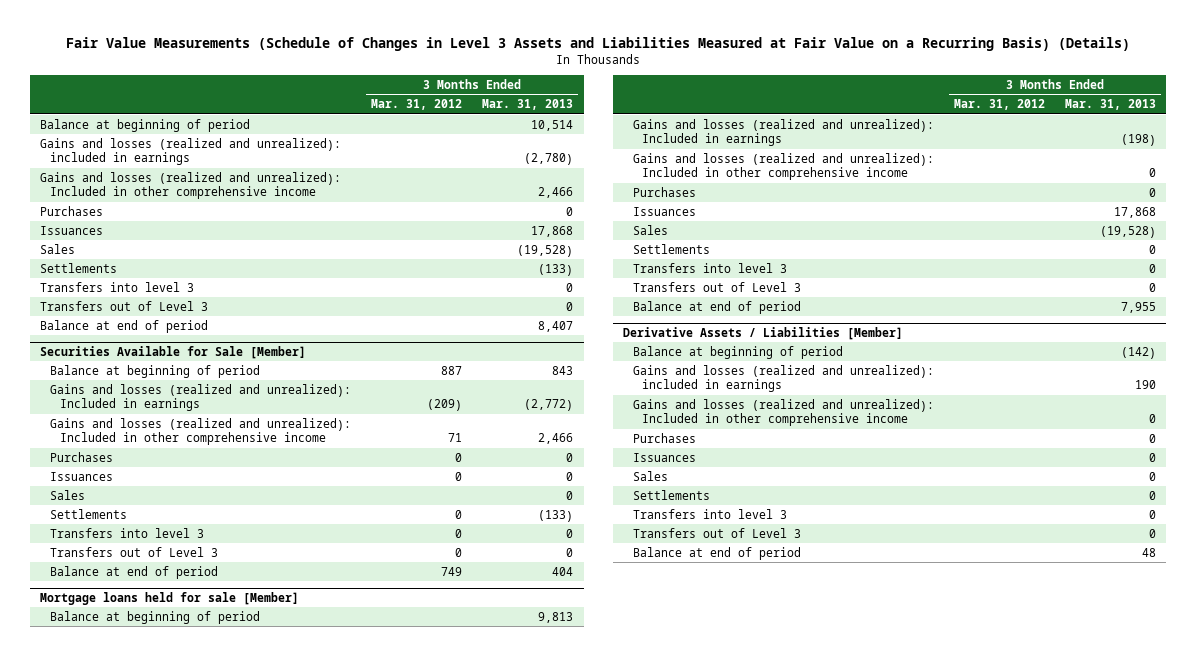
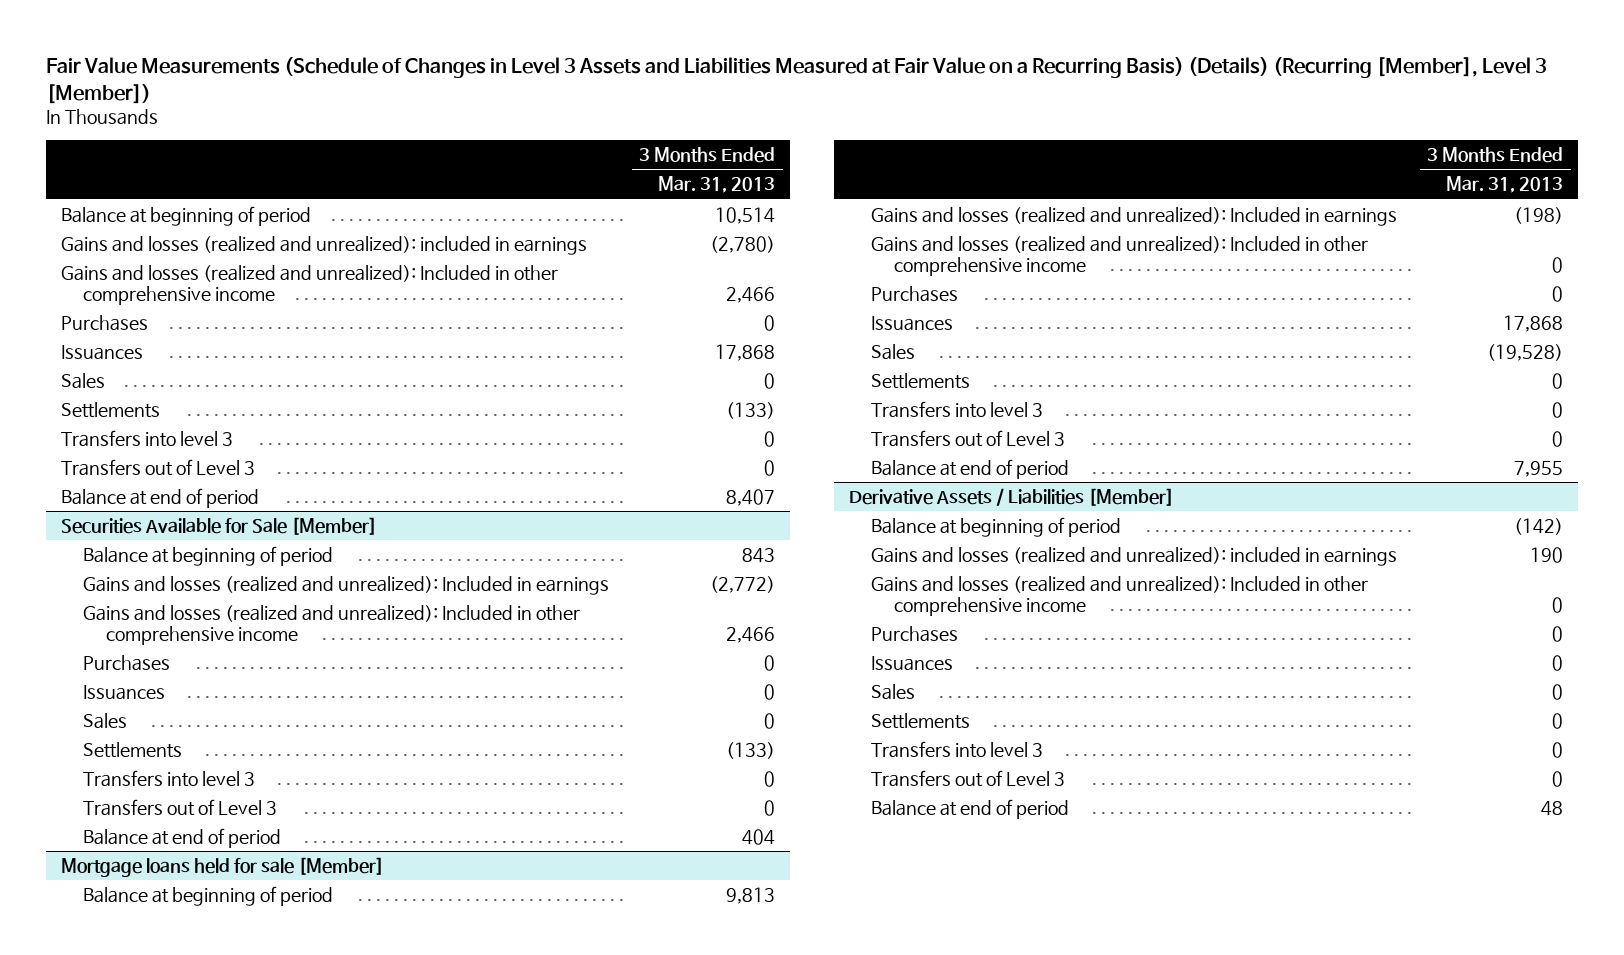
- Fair Value Measurements (Schedule of Changes in Level 3 Assets and Liabilities Measured at Fair Value on a Recurring Basis) (Details)
+ Fair Value Measurements (Schedule of Changes in Level 3 Assets and Liabilities Measured at Fair Value on a Recurring Basis) (Details) (Recurring [Member], Level 3 [Member])
- | 3 Months Ended Mar. 31, 2012 | 3 Months Ended Mar. 31, 2013
+ | 3 Months Ended Mar. 31, 2013
- Sales | | (19,528)
+ Sales | 0

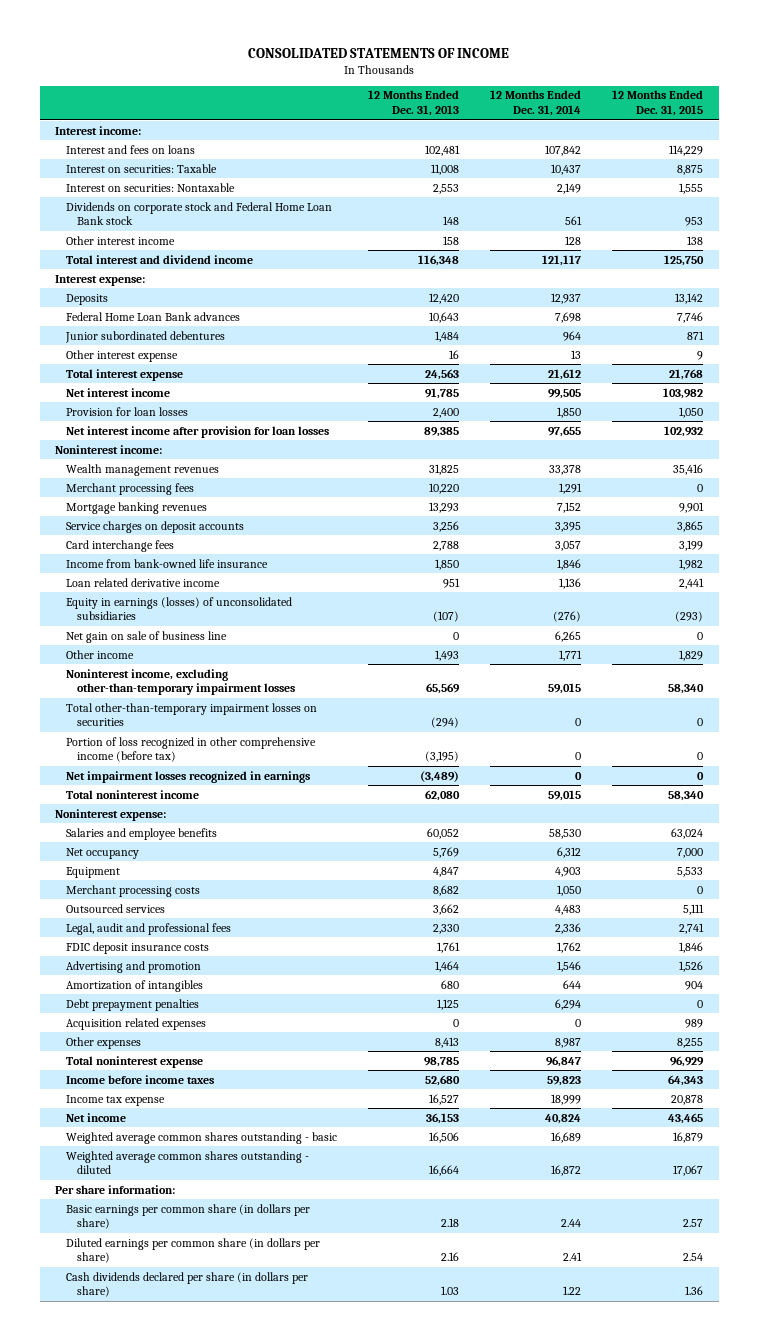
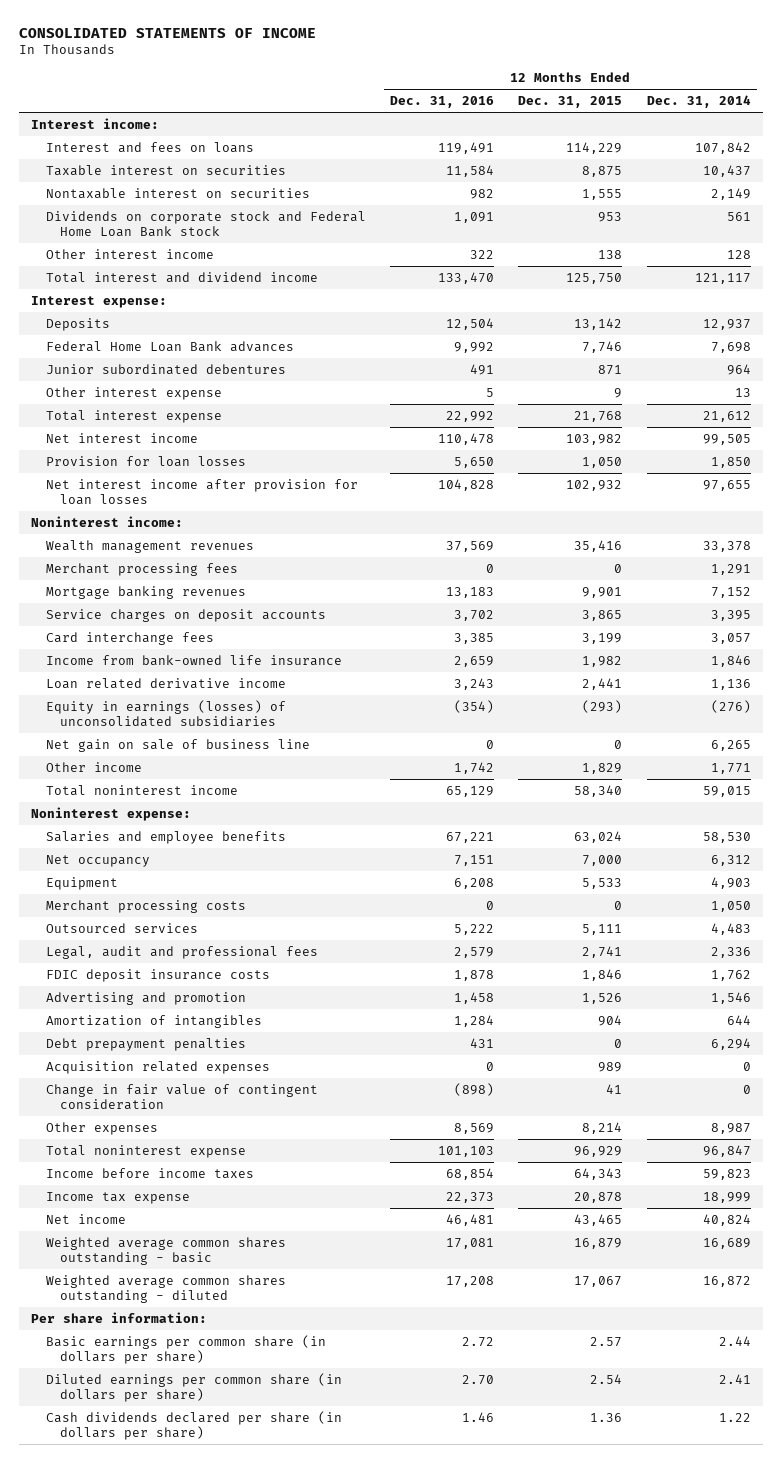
- | 12 Months Ended Dec. 31, 2013 | 12 Months Ended Dec. 31, 2014 | 12 Months Ended Dec. 31, 2015
+ | 12 Months Ended Dec. 31, 2016 | 12 Months Ended Dec. 31, 2015 | 12 Months Ended Dec. 31, 2014
- Interest on securities: Taxable | 11,008 | 10,437 | 8,875
- Interest on securities: Nontaxable | 2,553 | 2,149 | 1,555
+ Taxable interest on securities | 11,584 | 8,875 | 10,437
+ Nontaxable interest on securities | 982 | 1,555 | 2,149
- Noninterest income, excluding other-than-temporary impairment losses | 65,569 | 59,015 | 58,340
- Total other-than-temporary impairment losses on securities | (294) | 0 | 0
- Portion of loss recognized in other comprehensive income (before tax) | (3,195) | 0 | 0
- Net impairment losses recognized in earnings | (3,489) | 0 | 0
- Other expenses | 8,413 | 8,987 | 8,255
+ Change in fair value of contingent consideration | (898) | 41 | 0
+ Other expenses | 8,569 | 8,214 | 8,987

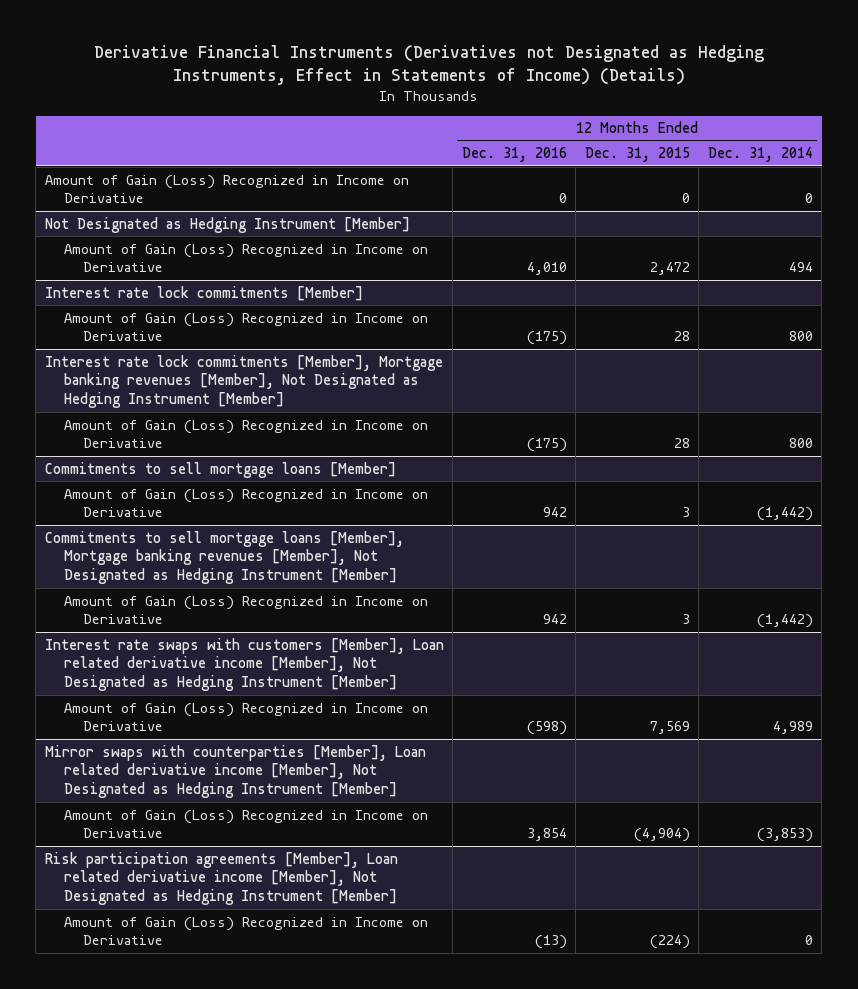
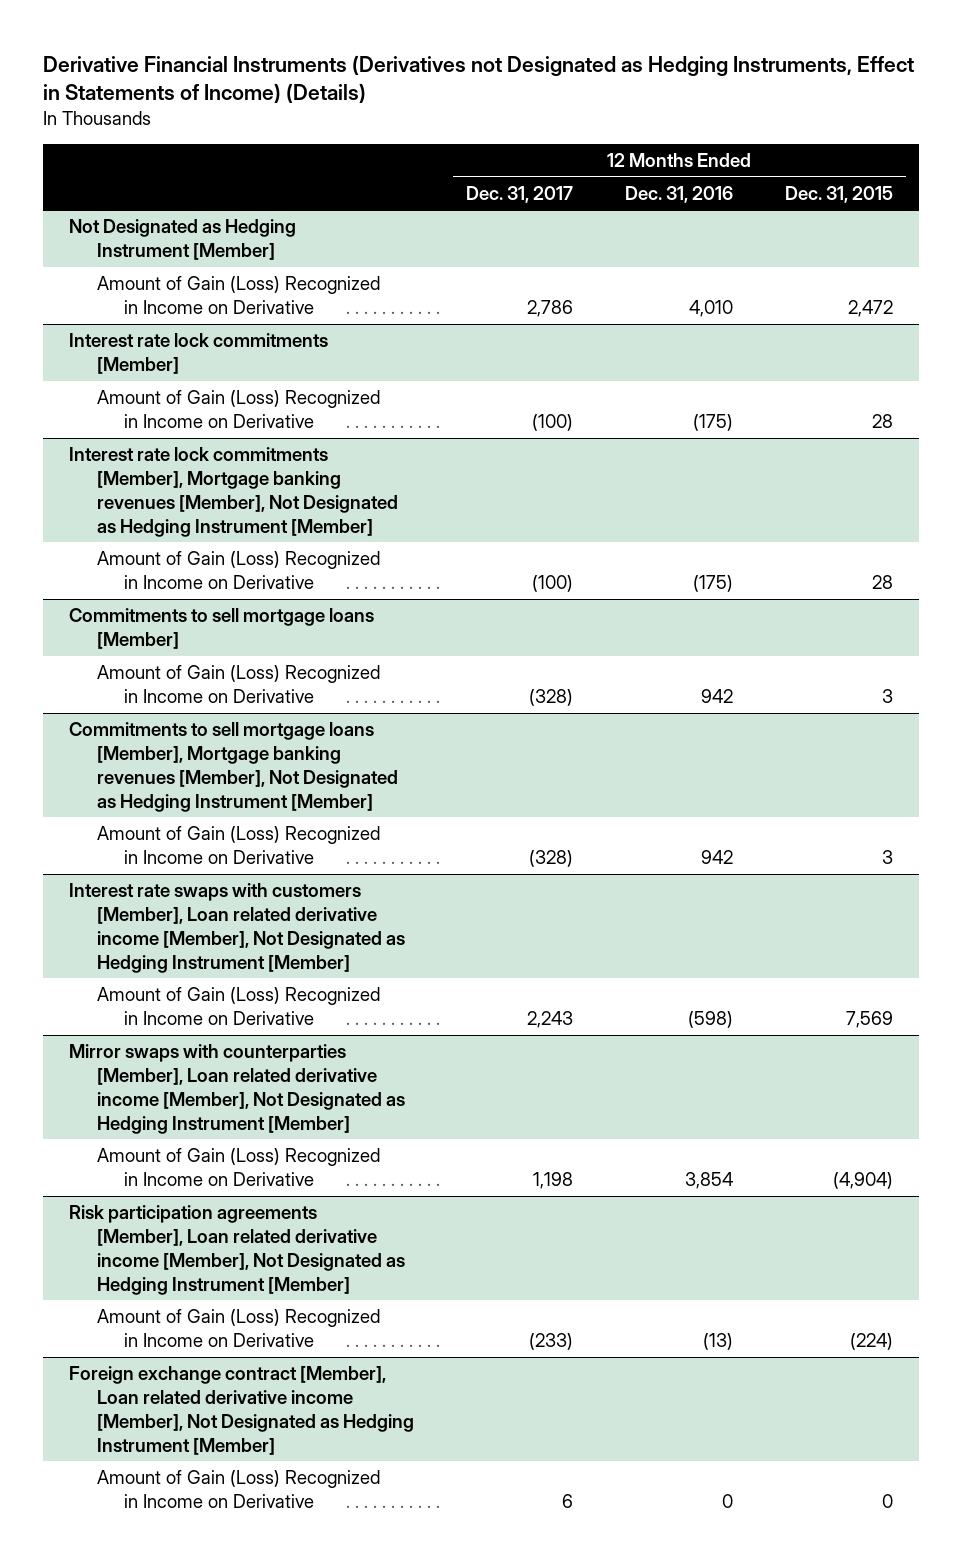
- | 12 Months Ended Dec. 31, 2016 | 12 Months Ended Dec. 31, 2015 | 12 Months Ended Dec. 31, 2014
+ | 12 Months Ended Dec. 31, 2017 | 12 Months Ended Dec. 31, 2016 | 12 Months Ended Dec. 31, 2015
- Amount of Gain (Loss) Recognized in Income on Derivative | 0 | 0 | 0
+ Foreign exchange contract [Member], Loan related derivative income [Member], Not Designated as Hedging Instrument [Member]
+ Amount of Gain (Loss) Recognized in Income on Derivative | 6 | 0 | 0

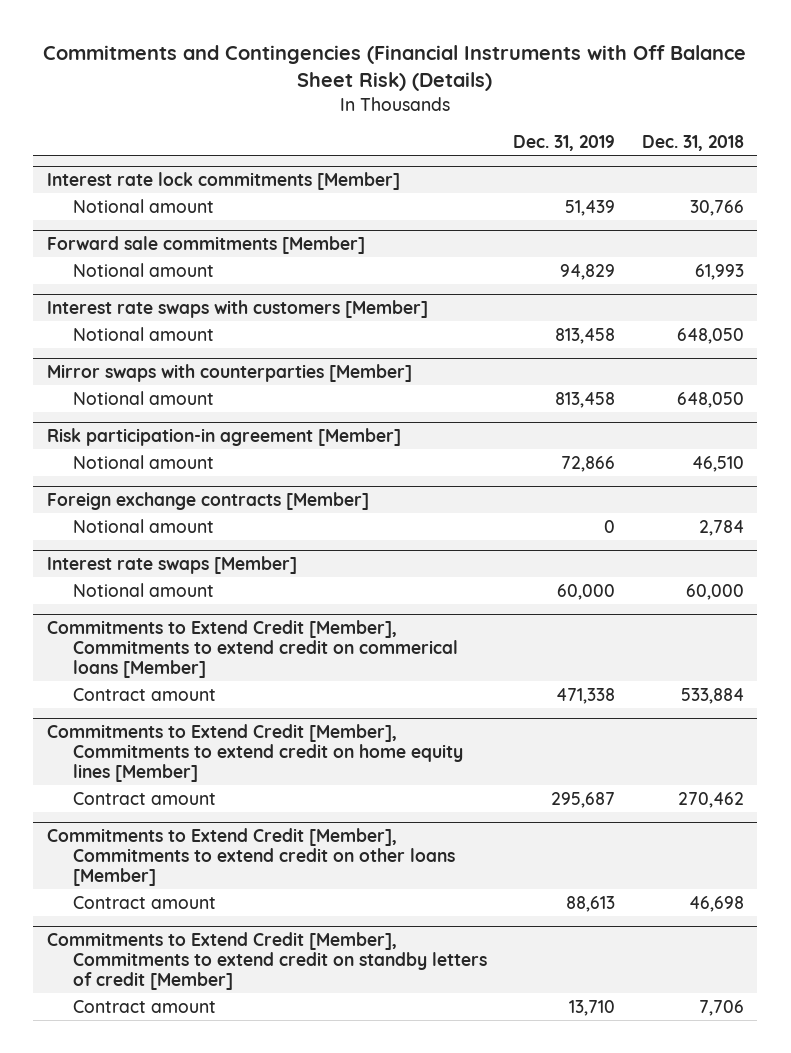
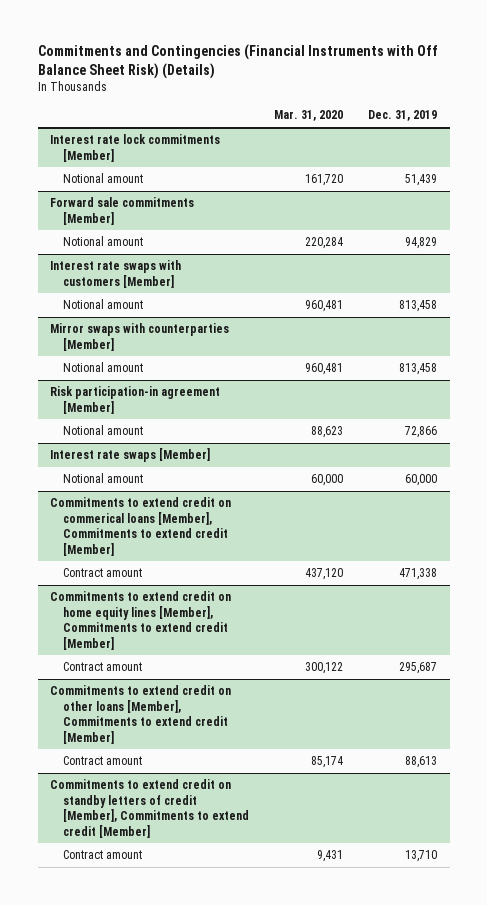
- | Dec. 31, 2019 | Dec. 31, 2018
+ | Mar. 31, 2020 | Dec. 31, 2019
- Foreign exchange contracts [Member]
- Notional amount | 0 | 2,784
- Commitments to Extend Credit [Member], Commitments to extend credit on commerical loans [Member]
+ Commitments to extend credit on commerical loans [Member], Commitments to extend credit [Member]
- Commitments to Extend Credit [Member], Commitments to extend credit on home equity lines [Member]
+ Commitments to extend credit on home equity lines [Member], Commitments to extend credit [Member]
- Commitments to Extend Credit [Member], Commitments to extend credit on other loans [Member]
+ Commitments to extend credit on other loans [Member], Commitments to extend credit [Member]
- Commitments to Extend Credit [Member], Commitments to extend credit on standby letters of credit [Member]
+ Commitments to extend credit on standby letters of credit [Member], Commitments to extend credit [Member]

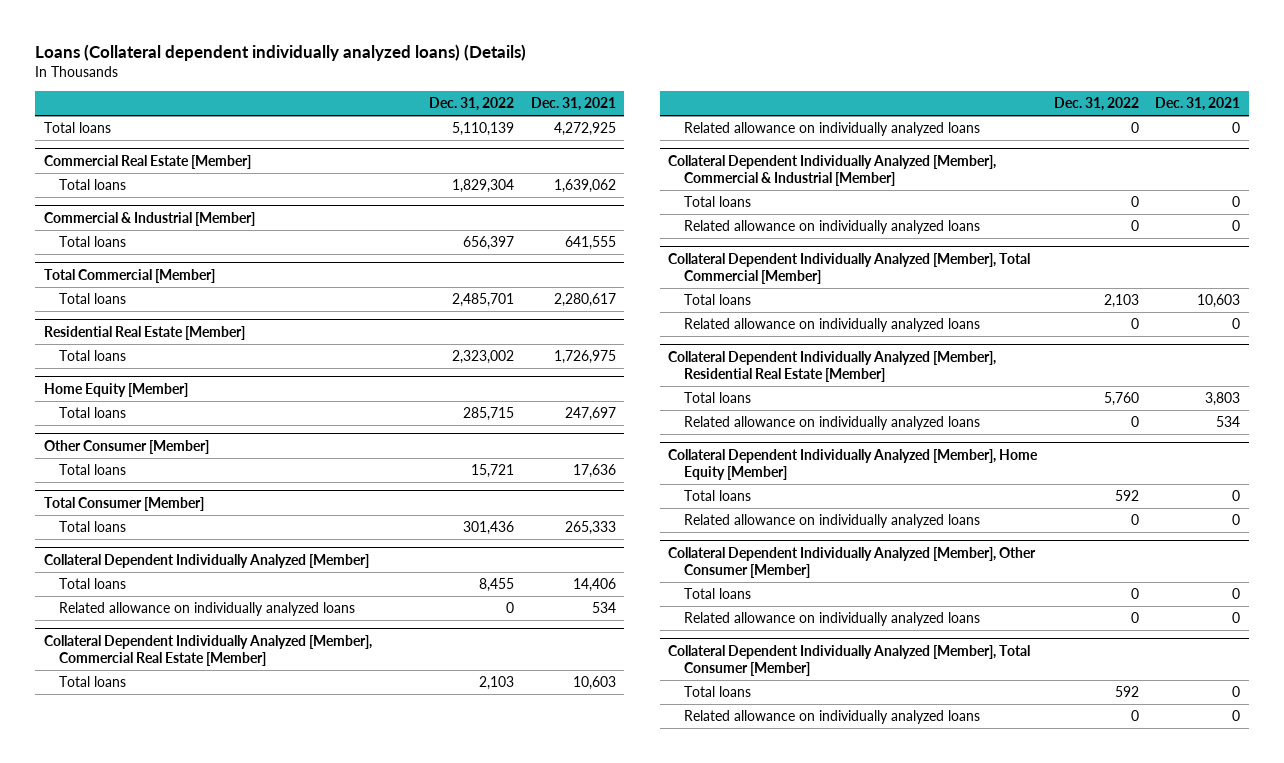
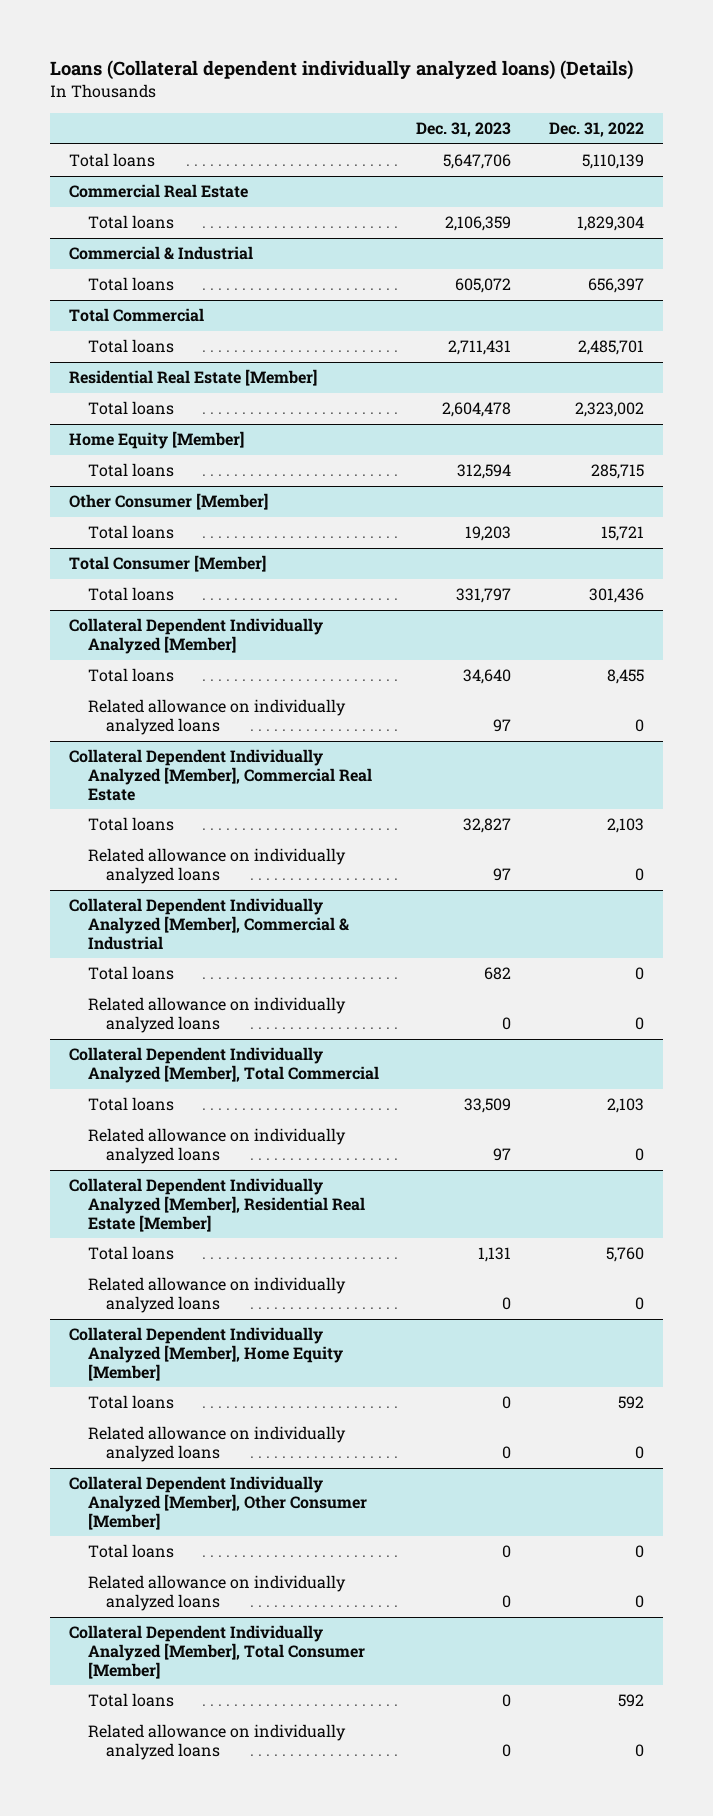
- | Dec. 31, 2022 | Dec. 31, 2021
+ | Dec. 31, 2023 | Dec. 31, 2022
- Commercial Real Estate [Member]
+ Commercial Real Estate
- Commercial & Industrial [Member]
+ Commercial & Industrial
- Total Commercial [Member]
+ Total Commercial
- Collateral Dependent Individually Analyzed [Member], Commercial Real Estate [Member]
+ Collateral Dependent Individually Analyzed [Member], Commercial Real Estate
- Collateral Dependent Individually Analyzed [Member], Commercial & Industrial [Member]
+ Collateral Dependent Individually Analyzed [Member], Commercial & Industrial
- Collateral Dependent Individually Analyzed [Member], Total Commercial [Member]
+ Collateral Dependent Individually Analyzed [Member], Total Commercial

